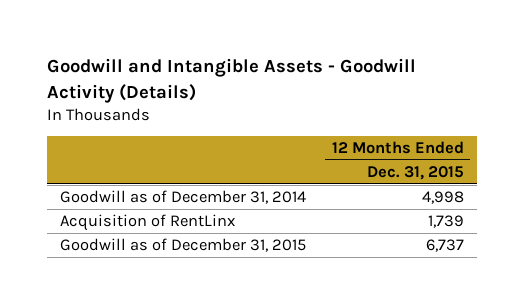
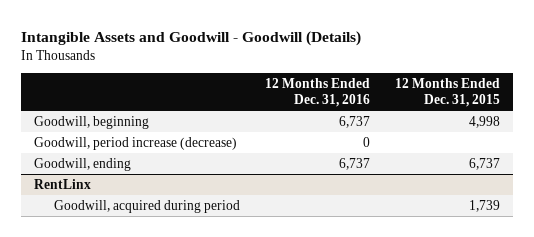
- Goodwill and Intangible Assets - Goodwill Activity (Details)
+ Intangible Assets and Goodwill - Goodwill (Details)
- | 12 Months Ended Dec. 31, 2015
+ | 12 Months Ended Dec. 31, 2016 | 12 Months Ended Dec. 31, 2015
- Goodwill as of December 31, 2014 | 4,998
- Acquisition of RentLinx | 1,739
- Goodwill as of December 31, 2015 | 6,737
+ Goodwill, beginning | 6,737 | 4,998
+ Goodwill, period increase (decrease) | 0 |
+ Goodwill, ending | 6,737 | 6,737
+ RentLinx
+ Goodwill, acquired during period | | 1,739

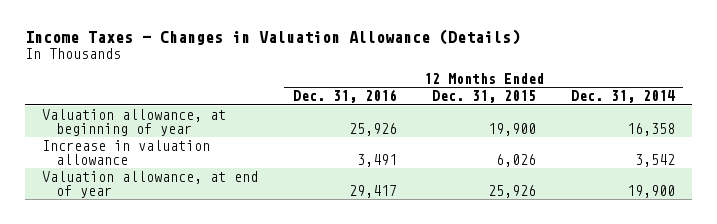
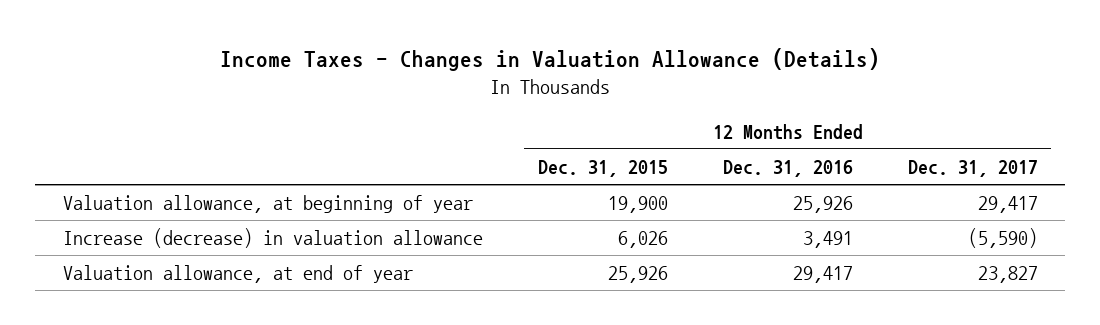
- | 12 Months Ended Dec. 31, 2016 | 12 Months Ended Dec. 31, 2015 | 12 Months Ended Dec. 31, 2014
+ | 12 Months Ended Dec. 31, 2015 | 12 Months Ended Dec. 31, 2016 | 12 Months Ended Dec. 31, 2017
- Increase in valuation allowance | 3,491 | 6,026 | 3,542
+ Increase (decrease) in valuation allowance | 6,026 | 3,491 | (5,590)

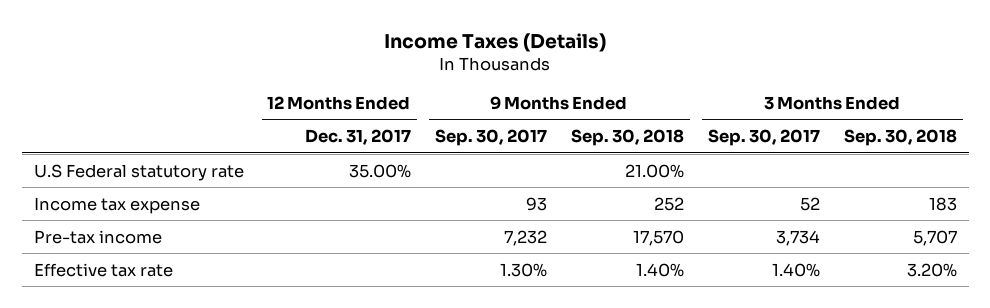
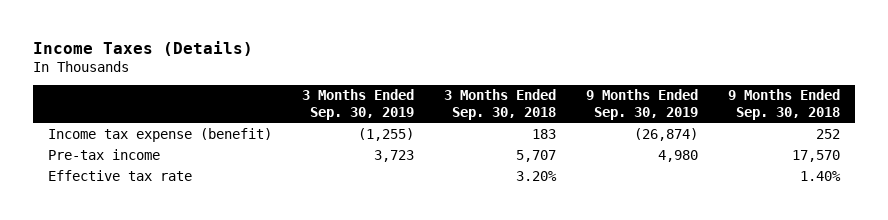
- | 12 Months Ended Dec. 31, 2017 | 9 Months Ended Sep. 30, 2017 | 9 Months Ended Sep. 30, 2018 | 3 Months Ended Sep. 30, 2017 | 3 Months Ended Sep. 30, 2018
+ | 3 Months Ended Sep. 30, 2019 | 3 Months Ended Sep. 30, 2018 | 9 Months Ended Sep. 30, 2019 | 9 Months Ended Sep. 30, 2018
- U.S Federal statutory rate | 35.00% | | 21.00% | |
- Income tax expense | | 93 | 252 | 52 | 183
+ Income tax expense (benefit) | (1,255) | 183 | (26,874) | 252

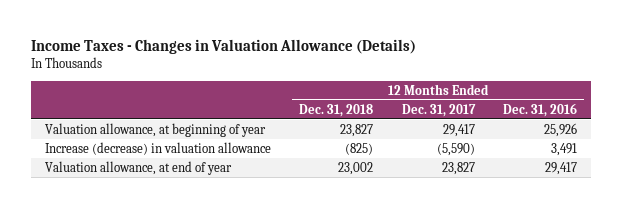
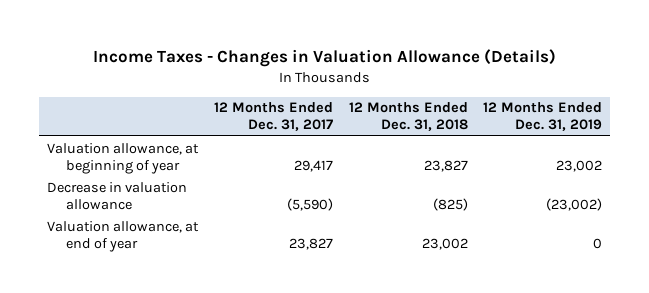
- | 12 Months Ended Dec. 31, 2018 | 12 Months Ended Dec. 31, 2017 | 12 Months Ended Dec. 31, 2016
+ | 12 Months Ended Dec. 31, 2017 | 12 Months Ended Dec. 31, 2018 | 12 Months Ended Dec. 31, 2019
- Increase (decrease) in valuation allowance | (825) | (5,590) | 3,491
+ Decrease in valuation allowance | (5,590) | (825) | (23,002)

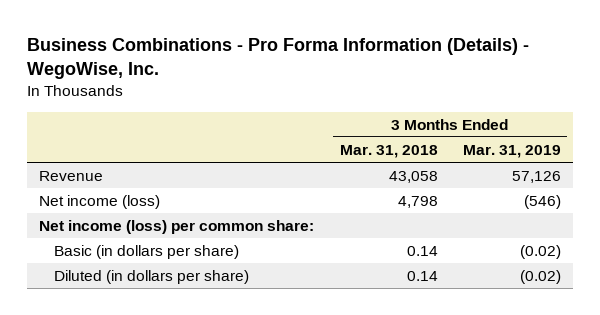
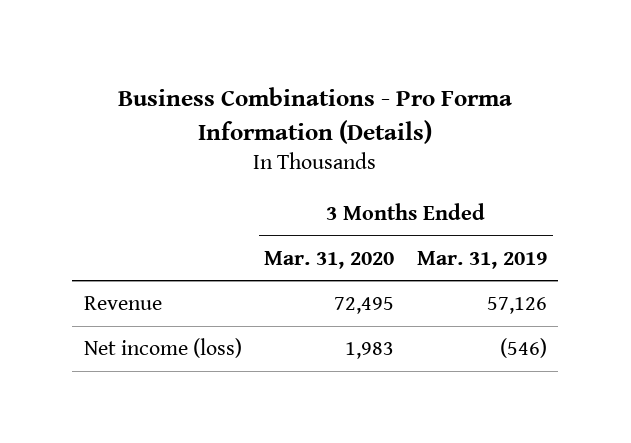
- Business Combinations - Pro Forma Information (Details) - WegoWise, Inc.
+ Business Combinations - Pro Forma Information (Details)
- | 3 Months Ended Mar. 31, 2018 | 3 Months Ended Mar. 31, 2019
+ | 3 Months Ended Mar. 31, 2020 | 3 Months Ended Mar. 31, 2019
- Net income (loss) per common share:
- Basic (in dollars per share) | 0.14 | (0.02)
- Diluted (in dollars per share) | 0.14 | (0.02)

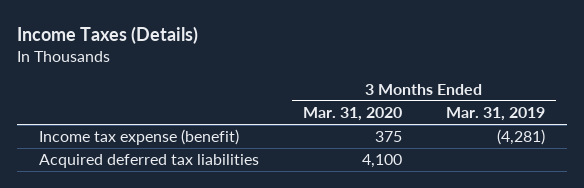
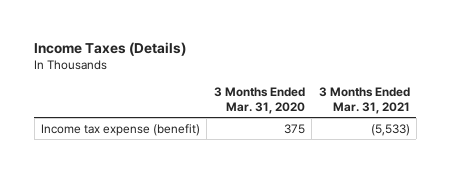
- | 3 Months Ended Mar. 31, 2020 | 3 Months Ended Mar. 31, 2019
+ | 3 Months Ended Mar. 31, 2020 | 3 Months Ended Mar. 31, 2021
- Acquired deferred tax liabilities | 4,100 |

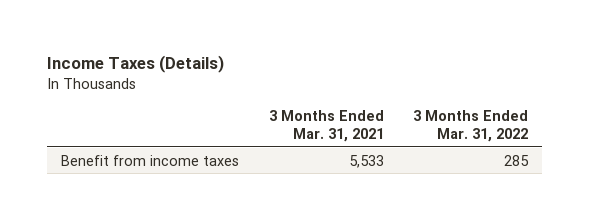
- | 3 Months Ended Mar. 31, 2020 | 3 Months Ended Mar. 31, 2021
+ | 3 Months Ended Mar. 31, 2021 | 3 Months Ended Mar. 31, 2022
- Income tax expense (benefit) | 375 | (5,533)
+ Benefit from income taxes | 5,533 | 285

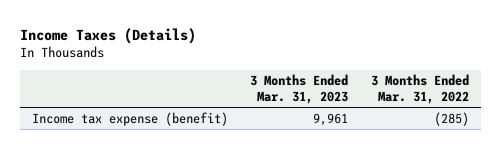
- | 3 Months Ended Mar. 31, 2021 | 3 Months Ended Mar. 31, 2022
+ | 3 Months Ended Mar. 31, 2023 | 3 Months Ended Mar. 31, 2022
- Benefit from income taxes | 5,533 | 285
+ Income tax expense (benefit) | 9,961 | (285)

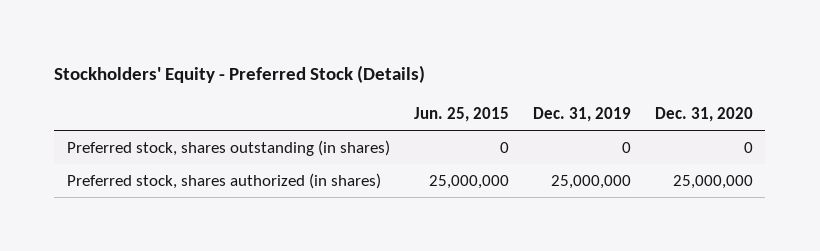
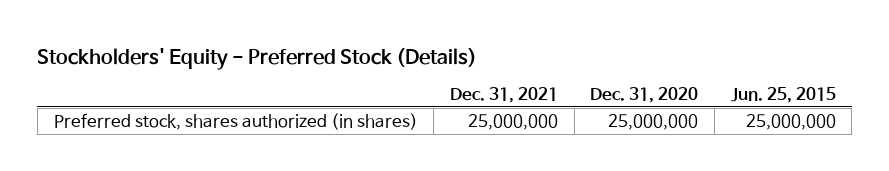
- | Jun. 25, 2015 | Dec. 31, 2019 | Dec. 31, 2020
+ | Dec. 31, 2021 | Dec. 31, 2020 | Jun. 25, 2015
- Preferred stock, shares outstanding (in shares) | 0 | 0 | 0

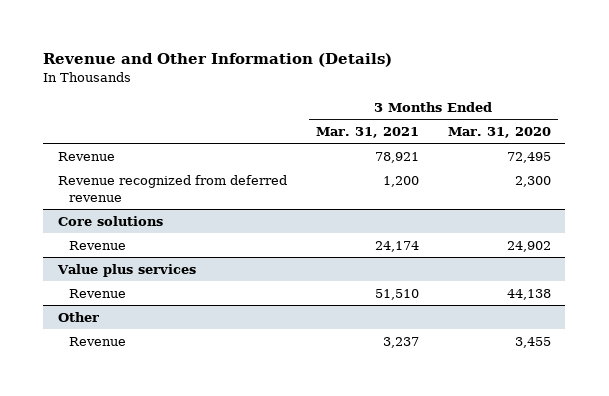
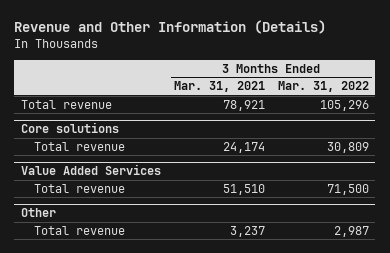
- | 3 Months Ended Mar. 31, 2021 | 3 Months Ended Mar. 31, 2020
+ | 3 Months Ended Mar. 31, 2021 | 3 Months Ended Mar. 31, 2022
- Revenue | 78,921 | 72,495
- Revenue recognized from deferred revenue | 1,200 | 2,300
+ Total revenue | 78,921 | 105,296
@ Core solutions
- Revenue | 24,174 | 24,902
- Value plus services
- Revenue | 51,510 | 44,138
@ Core solutions
+ Total revenue | 24,174 | 30,809
+ Value Added Services
+ Total revenue | 51,510 | 71,500
@ Other
- Revenue | 3,237 | 3,455
+ Total revenue | 3,237 | 2,987

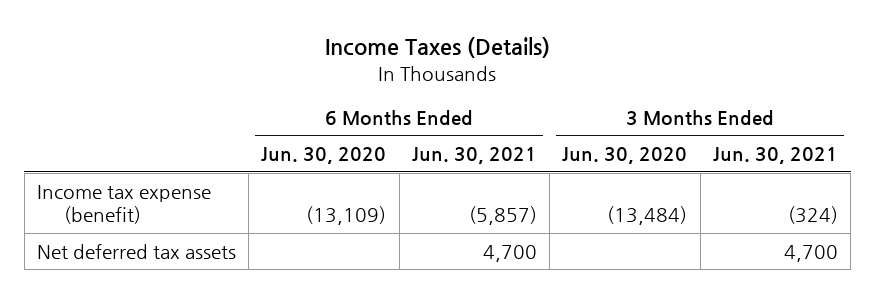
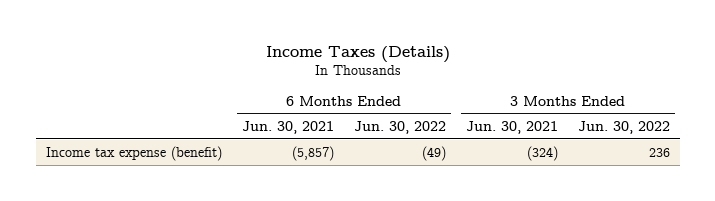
- | 6 Months Ended Jun. 30, 2020 | 6 Months Ended Jun. 30, 2021 | 3 Months Ended Jun. 30, 2020 | 3 Months Ended Jun. 30, 2021
+ | 6 Months Ended Jun. 30, 2021 | 6 Months Ended Jun. 30, 2022 | 3 Months Ended Jun. 30, 2021 | 3 Months Ended Jun. 30, 2022
- Net deferred tax assets | | 4,700 | | 4,700

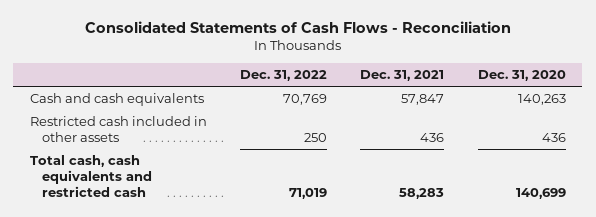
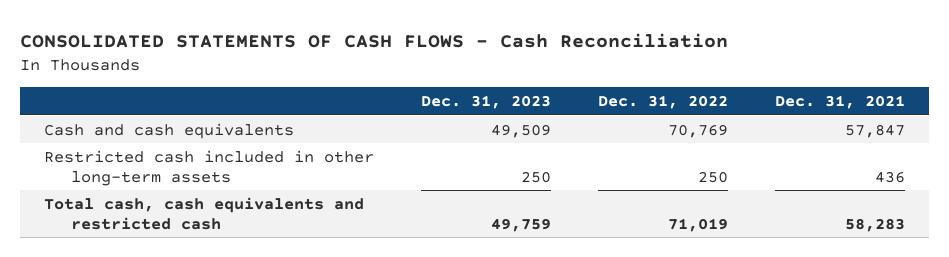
- Consolidated Statements of Cash Flows - Reconciliation
+ CONSOLIDATED STATEMENTS OF CASH FLOWS - Cash Reconciliation
- | Dec. 31, 2022 | Dec. 31, 2021 | Dec. 31, 2020
+ | Dec. 31, 2023 | Dec. 31, 2022 | Dec. 31, 2021
- Restricted cash included in other assets | 250 | 436 | 436
+ Restricted cash included in other long-term assets | 250 | 250 | 436

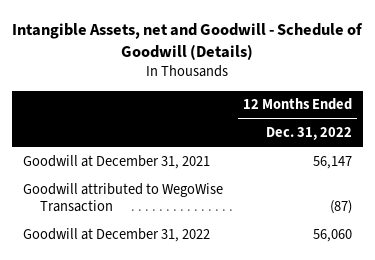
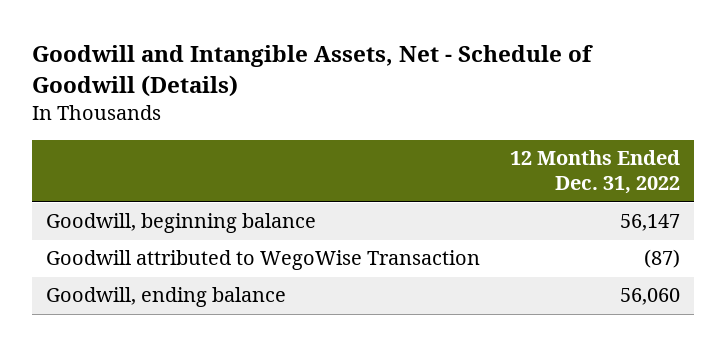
- Intangible Assets, net and Goodwill - Schedule of Goodwill (Details)
+ Goodwill and Intangible Assets, Net - Schedule of Goodwill (Details)
- Goodwill at December 31, 2021 | 56,147
+ Goodwill, beginning balance | 56,147
- Goodwill at December 31, 2022 | 56,060
+ Goodwill, ending balance | 56,060

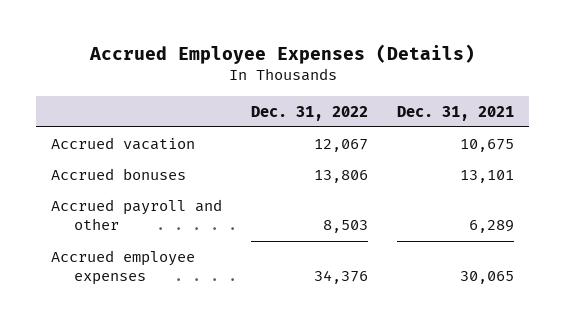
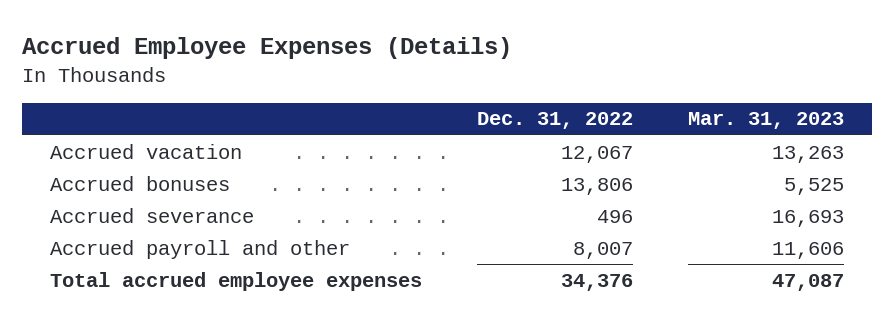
- | Dec. 31, 2022 | Dec. 31, 2021
+ | Dec. 31, 2022 | Mar. 31, 2023
- Accrued payroll and other | 8,503 | 6,289
- Accrued employee expenses | 34,376 | 30,065
+ Accrued severance | 496 | 16,693
+ Accrued payroll and other | 8,007 | 11,606
+ Total accrued employee expenses | 34,376 | 47,087

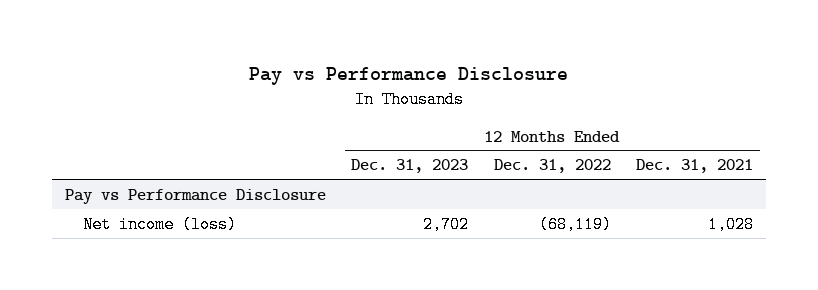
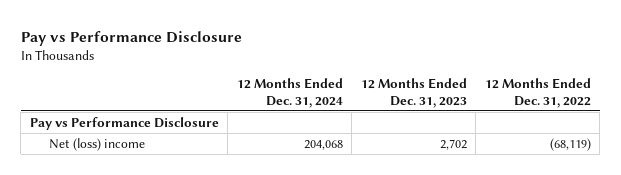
- | 12 Months Ended Dec. 31, 2023 | 12 Months Ended Dec. 31, 2022 | 12 Months Ended Dec. 31, 2021
+ | 12 Months Ended Dec. 31, 2024 | 12 Months Ended Dec. 31, 2023 | 12 Months Ended Dec. 31, 2022
- Net income (loss) | 2,702 | (68,119) | 1,028
+ Net (loss) income | 204,068 | 2,702 | (68,119)

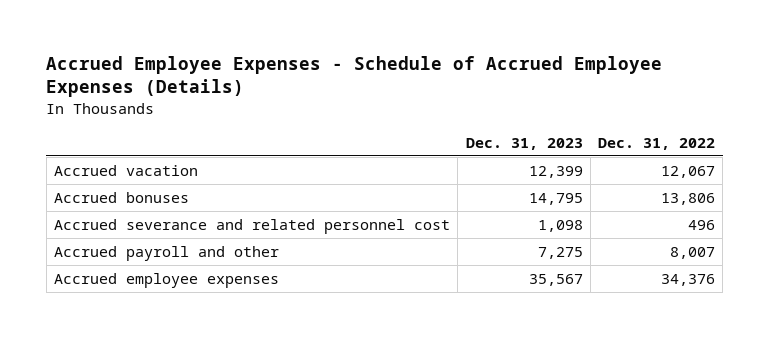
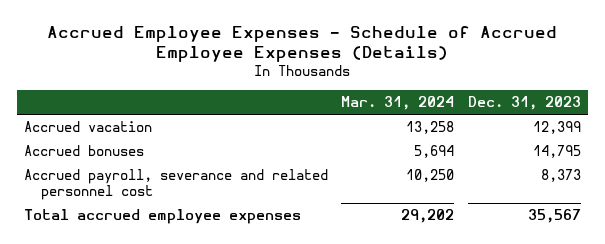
- | Dec. 31, 2023 | Dec. 31, 2022
+ | Mar. 31, 2024 | Dec. 31, 2023
- Accrued severance and related personnel cost | 1,098 | 496
- Accrued payroll and other | 7,275 | 8,007
- Accrued employee expenses | 35,567 | 34,376
+ Accrued payroll, severance and related personnel cost | 10,250 | 8,373
+ Total accrued employee expenses | 29,202 | 35,567

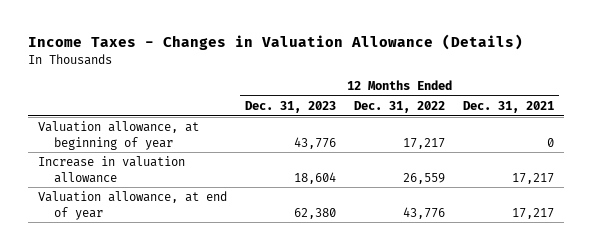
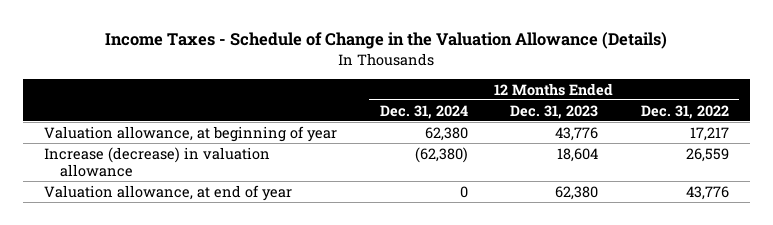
- Income Taxes - Changes in Valuation Allowance (Details)
+ Income Taxes - Schedule of Change in the Valuation Allowance (Details)
- | 12 Months Ended Dec. 31, 2023 | 12 Months Ended Dec. 31, 2022 | 12 Months Ended Dec. 31, 2021
+ | 12 Months Ended Dec. 31, 2024 | 12 Months Ended Dec. 31, 2023 | 12 Months Ended Dec. 31, 2022
- Increase in valuation allowance | 18,604 | 26,559 | 17,217
+ Increase (decrease) in valuation allowance | (62,380) | 18,604 | 26,559

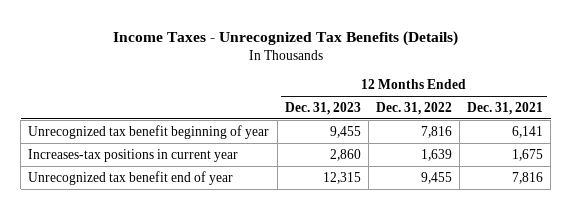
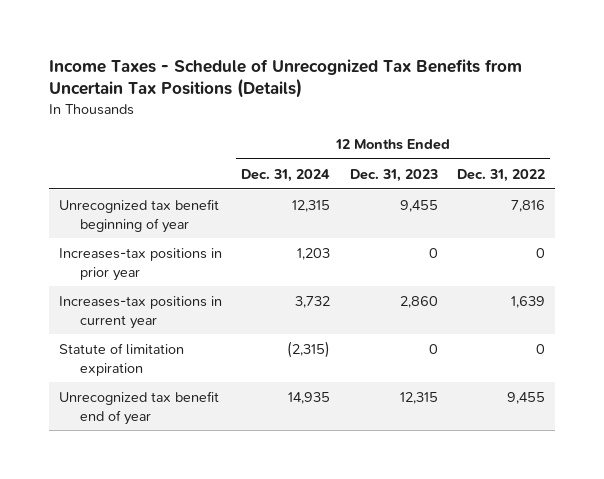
- Income Taxes - Unrecognized Tax Benefits (Details)
+ Income Taxes - Schedule of Unrecognized Tax Benefits from Uncertain Tax Positions (Details)
- | 12 Months Ended Dec. 31, 2023 | 12 Months Ended Dec. 31, 2022 | 12 Months Ended Dec. 31, 2021
+ | 12 Months Ended Dec. 31, 2024 | 12 Months Ended Dec. 31, 2023 | 12 Months Ended Dec. 31, 2022
+ Increases-tax positions in prior year | 1,203 | 0 | 0
+ Statute of limitation expiration | (2,315) | 0 | 0

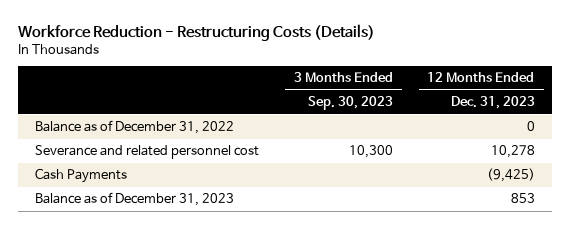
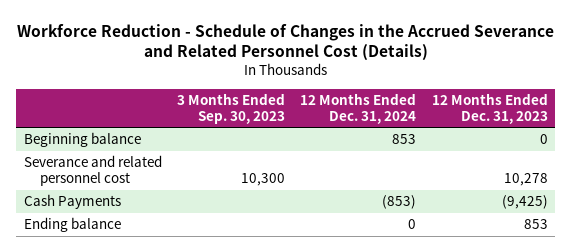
- Workforce Reduction - Restructuring Costs (Details)
+ Workforce Reduction - Schedule of Changes in the Accrued Severance and Related Personnel Cost (Details)
- | 3 Months Ended Sep. 30, 2023 | 12 Months Ended Dec. 31, 2023
+ | 3 Months Ended Sep. 30, 2023 | 12 Months Ended Dec. 31, 2024 | 12 Months Ended Dec. 31, 2023
- Balance as of December 31, 2022 | | 0
+ Beginning balance | | 853 | 0
- Balance as of December 31, 2023 | | 853
+ Ending balance | | 0 | 853

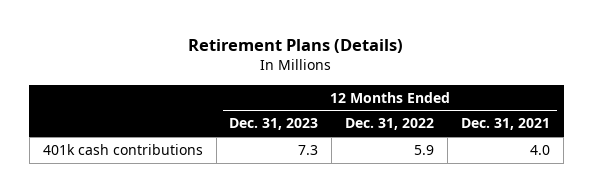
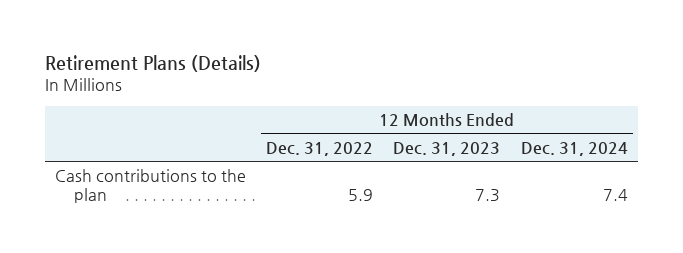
- | 12 Months Ended Dec. 31, 2023 | 12 Months Ended Dec. 31, 2022 | 12 Months Ended Dec. 31, 2021
+ | 12 Months Ended Dec. 31, 2022 | 12 Months Ended Dec. 31, 2023 | 12 Months Ended Dec. 31, 2024
- 401k cash contributions | 7.3 | 5.9 | 4.0
+ Cash contributions to the plan | 5.9 | 7.3 | 7.4

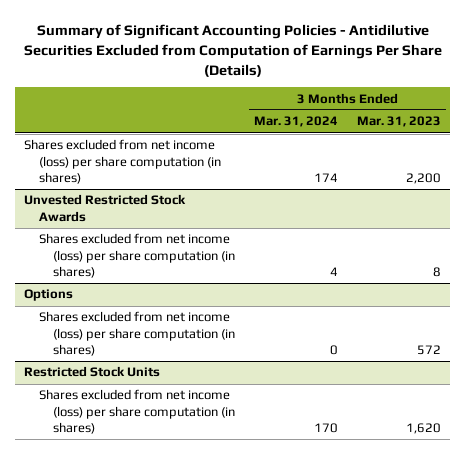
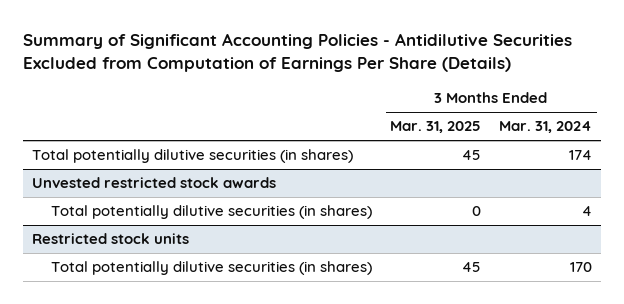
- | 3 Months Ended Mar. 31, 2024 | 3 Months Ended Mar. 31, 2023
+ | 3 Months Ended Mar. 31, 2025 | 3 Months Ended Mar. 31, 2024
- Shares excluded from net income (loss) per share computation (in shares) | 174 | 2,200
- Unvested Restricted Stock Awards
- Shares excluded from net income (loss) per share computation (in shares) | 4 | 8
- Options
- Shares excluded from net income (loss) per share computation (in shares) | 0 | 572
- Restricted Stock Units
- Shares excluded from net income (loss) per share computation (in shares) | 170 | 1,620
+ Total potentially dilutive securities (in shares) | 45 | 174
+ Unvested restricted stock awards
+ Total potentially dilutive securities (in shares) | 0 | 4
+ Restricted stock units
+ Total potentially dilutive securities (in shares) | 45 | 170

